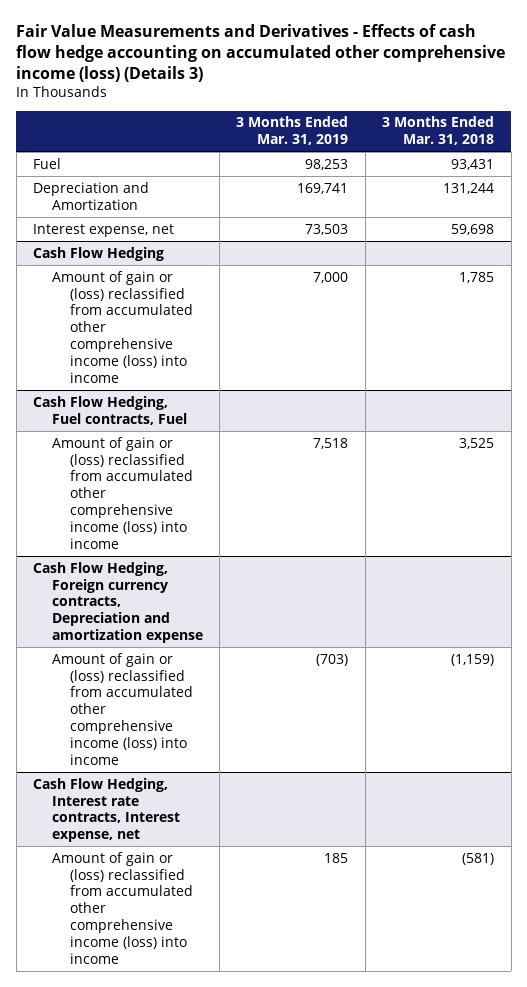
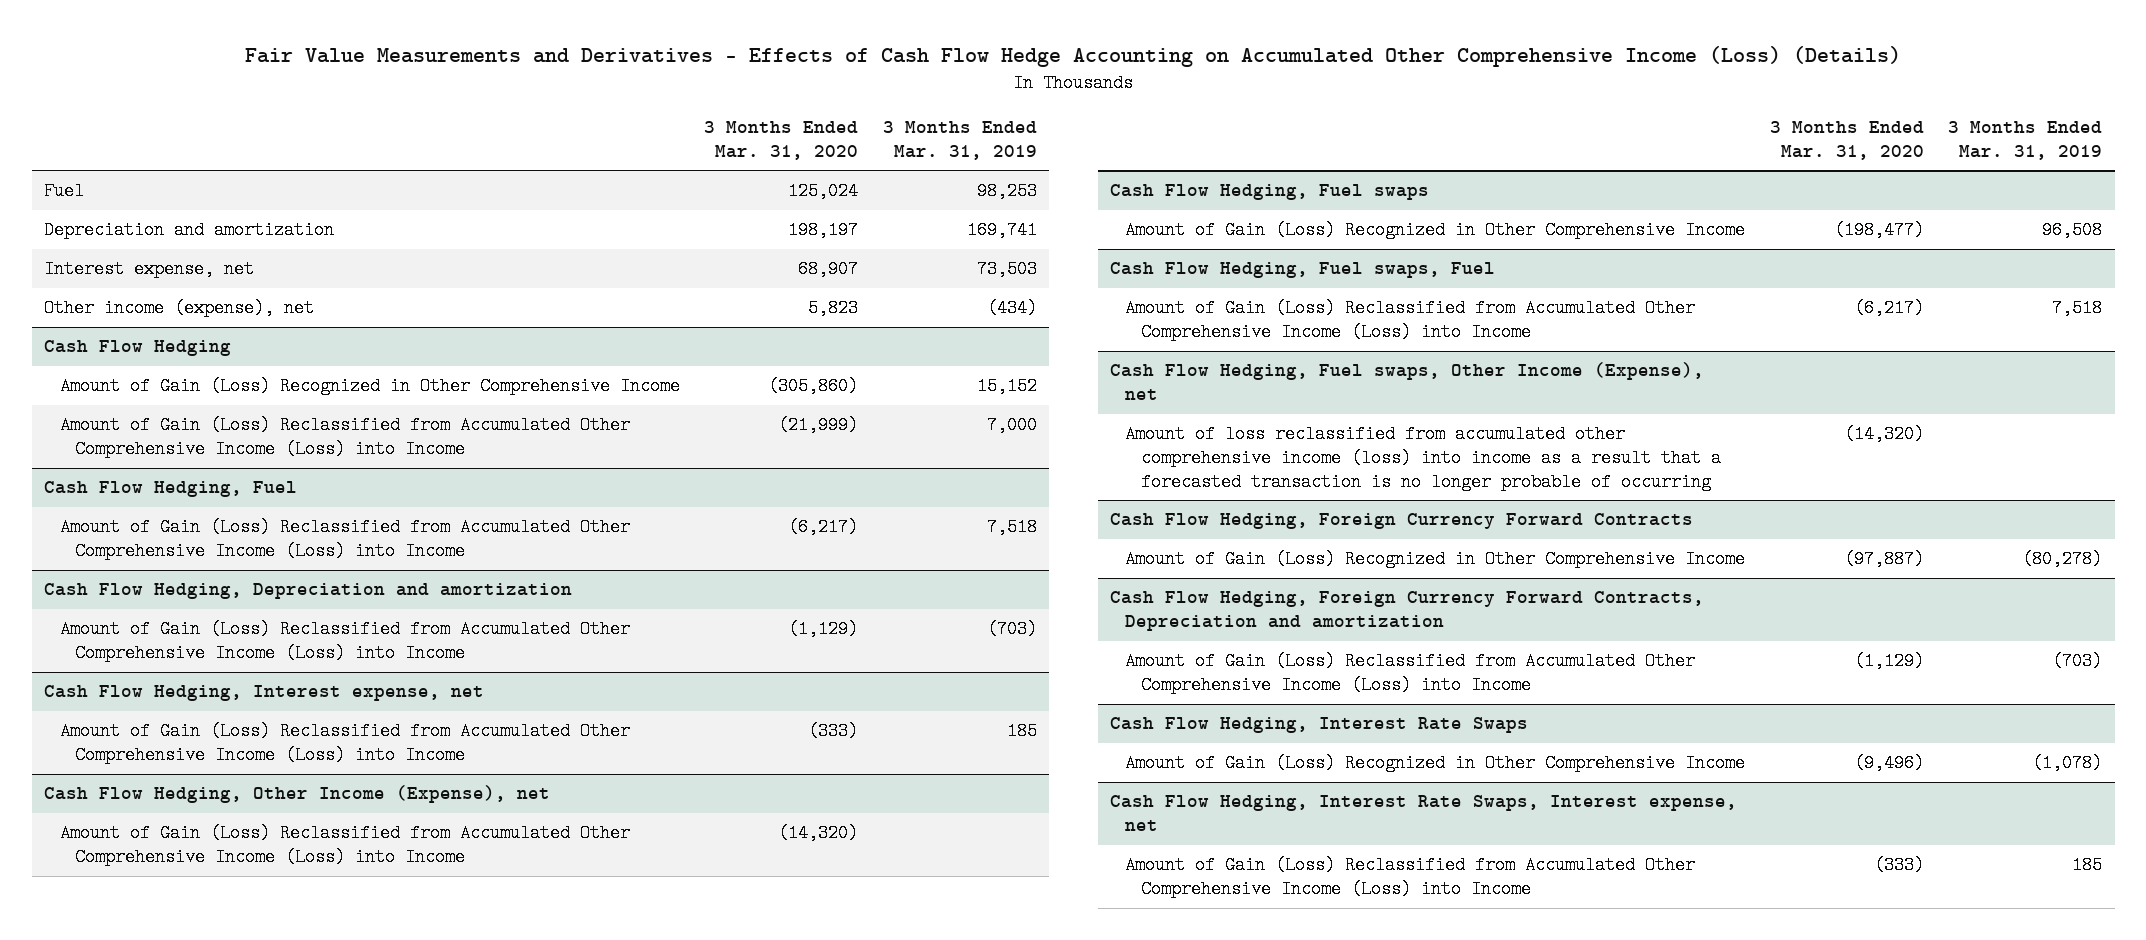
- Fair Value Measurements and Derivatives - Effects of cash flow hedge accounting on accumulated other comprehensive income (loss) (Details 3)
+ Fair Value Measurements and Derivatives - Effects of Cash Flow Hedge Accounting on Accumulated Other Comprehensive Income (Loss) (Details)
- | 3 Months Ended Mar. 31, 2019 | 3 Months Ended Mar. 31, 2018
+ | 3 Months Ended Mar. 31, 2020 | 3 Months Ended Mar. 31, 2019
- Depreciation and Amortization | 169,741 | 131,244
+ Depreciation and amortization | 198,197 | 169,741
+ Other income (expense), net | 5,823 | (434)
@ Cash Flow Hedging
- Amount of gain or (loss) reclassified from accumulated other comprehensive income (loss) into income | 7,000 | 1,785
- Cash Flow Hedging, Fuel contracts, Fuel
- Amount of gain or (loss) reclassified from accumulated other comprehensive income (loss) into income | 7,518 | 3,525
- Cash Flow Hedging, Foreign currency contracts, Depreciation and amortization expense
- Amount of gain or (loss) reclassified from accumulated other comprehensive income (loss) into income | (703) | (1,159)
- Cash Flow Hedging, Interest rate contracts, Interest expense, net
- Amount of gain or (loss) reclassified from accumulated other comprehensive income (loss) into income | 185 | (581)
@ Cash Flow Hedging
+ Amount of Gain (Loss) Recognized in Other Comprehensive Income | (305,860) | 15,152
+ Amount of Gain (Loss) Reclassified from Accumulated Other Comprehensive Income (Loss) into Income | (21,999) | 7,000
+ Cash Flow Hedging, Fuel
+ Amount of Gain (Loss) Reclassified from Accumulated Other Comprehensive Income (Loss) into Income | (6,217) | 7,518
+ Cash Flow Hedging, Depreciation and amortization
+ Amount of Gain (Loss) Reclassified from Accumulated Other Comprehensive Income (Loss) into Income | (1,129) | (703)
+ Cash Flow Hedging, Interest expense, net
+ Amount of Gain (Loss) Reclassified from Accumulated Other Comprehensive Income (Loss) into Income | (333) | 185
+ Cash Flow Hedging, Other Income (Expense), net
+ Amount of Gain (Loss) Reclassified from Accumulated Other Comprehensive Income (Loss) into Income | (14,320) |
+ Cash Flow Hedging, Fuel swaps
+ Amount of Gain (Loss) Recognized in Other Comprehensive Income | (198,477) | 96,508
+ Cash Flow Hedging, Fuel swaps, Fuel
+ Amount of Gain (Loss) Reclassified from Accumulated Other Comprehensive Income (Loss) into Income | (6,217) | 7,518
+ Cash Flow Hedging, Fuel swaps, Other Income (Expense), net
+ Amount of loss reclassified from accumulated other comprehensive income (loss) into income as a result that a forecasted transaction is no longer probable of occurring | (14,320) |
+ Cash Flow Hedging, Foreign Currency Forward Contracts
+ Amount of Gain (Loss) Recognized in Other Comprehensive Income | (97,887) | (80,278)
+ Cash Flow Hedging, Foreign Currency Forward Contracts, Depreciation and amortization
+ Amount of Gain (Loss) Reclassified from Accumulated Other Comprehensive Income (Loss) into Income | (1,129) | (703)
+ Cash Flow Hedging, Interest Rate Swaps
+ Amount of Gain (Loss) Recognized in Other Comprehensive Income | (9,496) | (1,078)
+ Cash Flow Hedging, Interest Rate Swaps, Interest expense, net
+ Amount of Gain (Loss) Reclassified from Accumulated Other Comprehensive Income (Loss) into Income | (333) | 185

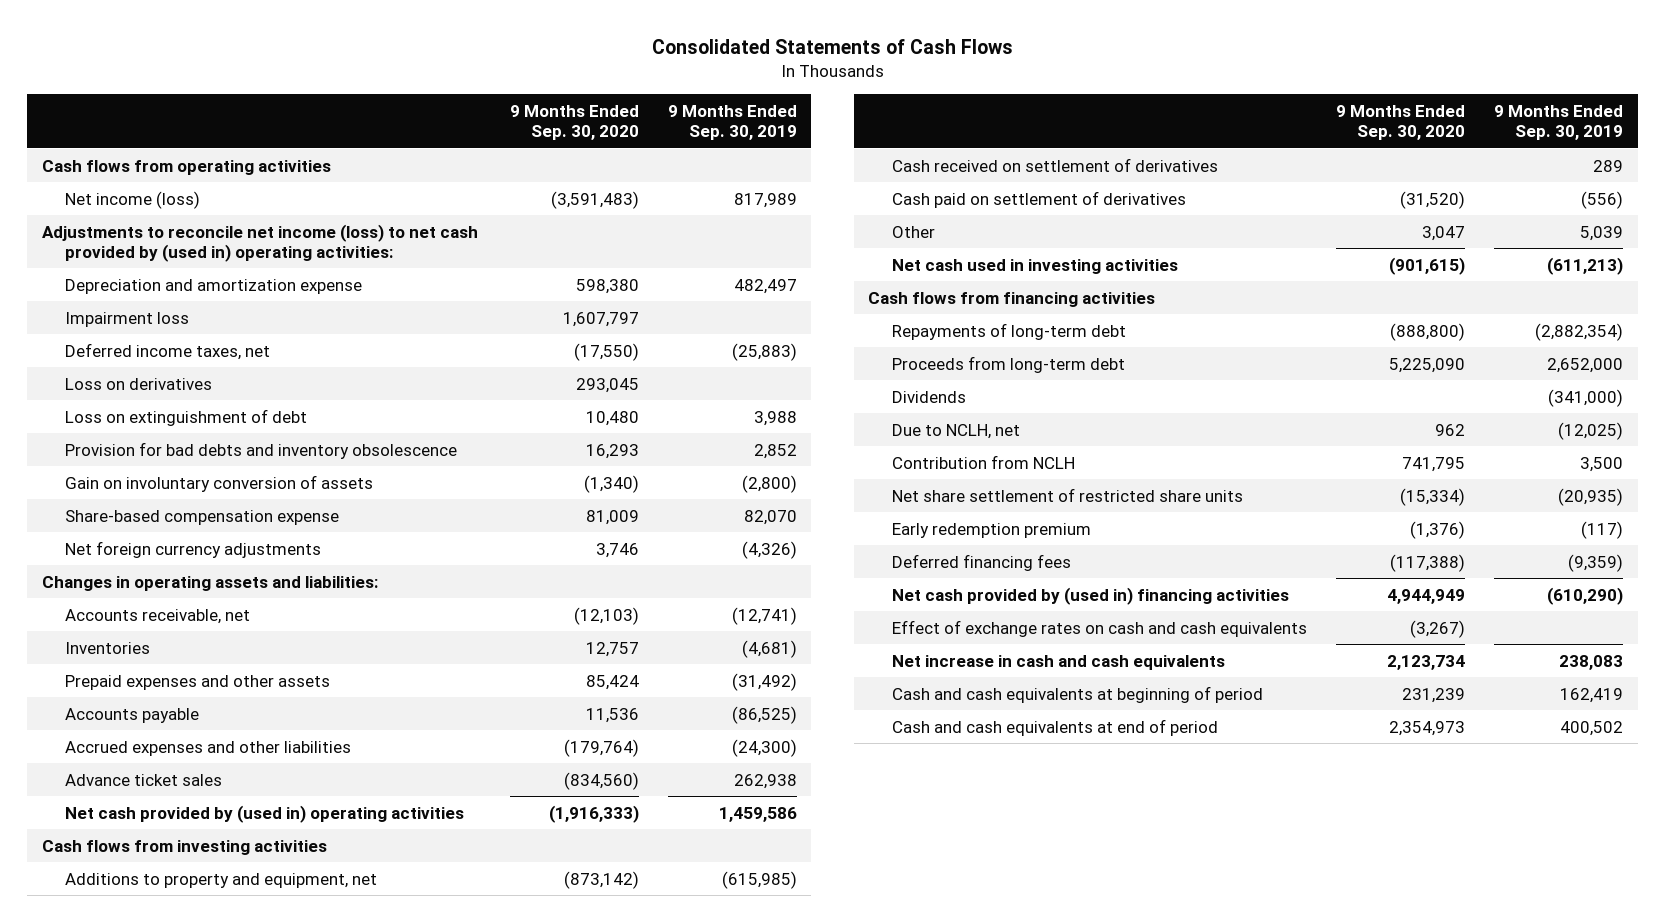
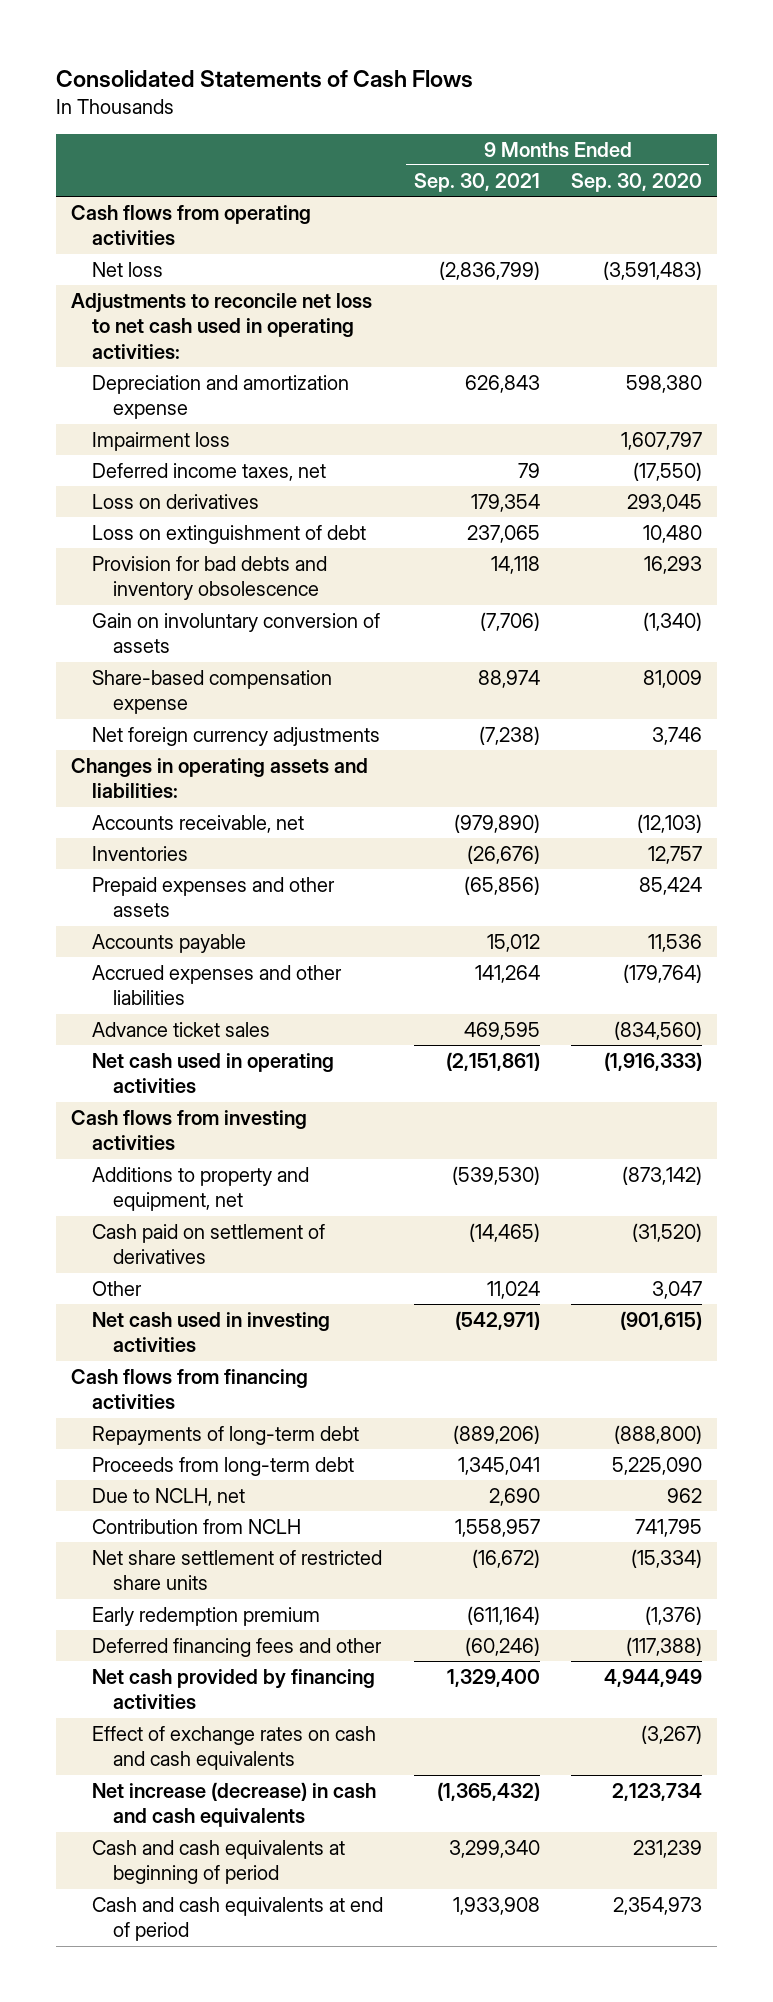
- | 9 Months Ended Sep. 30, 2020 | 9 Months Ended Sep. 30, 2019
+ | 9 Months Ended Sep. 30, 2021 | 9 Months Ended Sep. 30, 2020
- Net income (loss) | (3,591,483) | 817,989
- Adjustments to reconcile net income (loss) to net cash provided by (used in) operating activities:
+ Net loss | (2,836,799) | (3,591,483)
+ Adjustments to reconcile net loss to net cash used in operating activities:
- Net cash provided by (used in) operating activities | (1,916,333) | 1,459,586
+ Net cash used in operating activities | (2,151,861) | (1,916,333)
- Cash received on settlement of derivatives | | 289
- Dividends | | (341,000)
- Deferred financing fees | (117,388) | (9,359)
- Net cash provided by (used in) financing activities | 4,944,949 | (610,290)
+ Deferred financing fees and other | (60,246) | (117,388)
+ Net cash provided by financing activities | 1,329,400 | 4,944,949
- Net increase in cash and cash equivalents | 2,123,734 | 238,083
+ Net increase (decrease) in cash and cash equivalents | (1,365,432) | 2,123,734

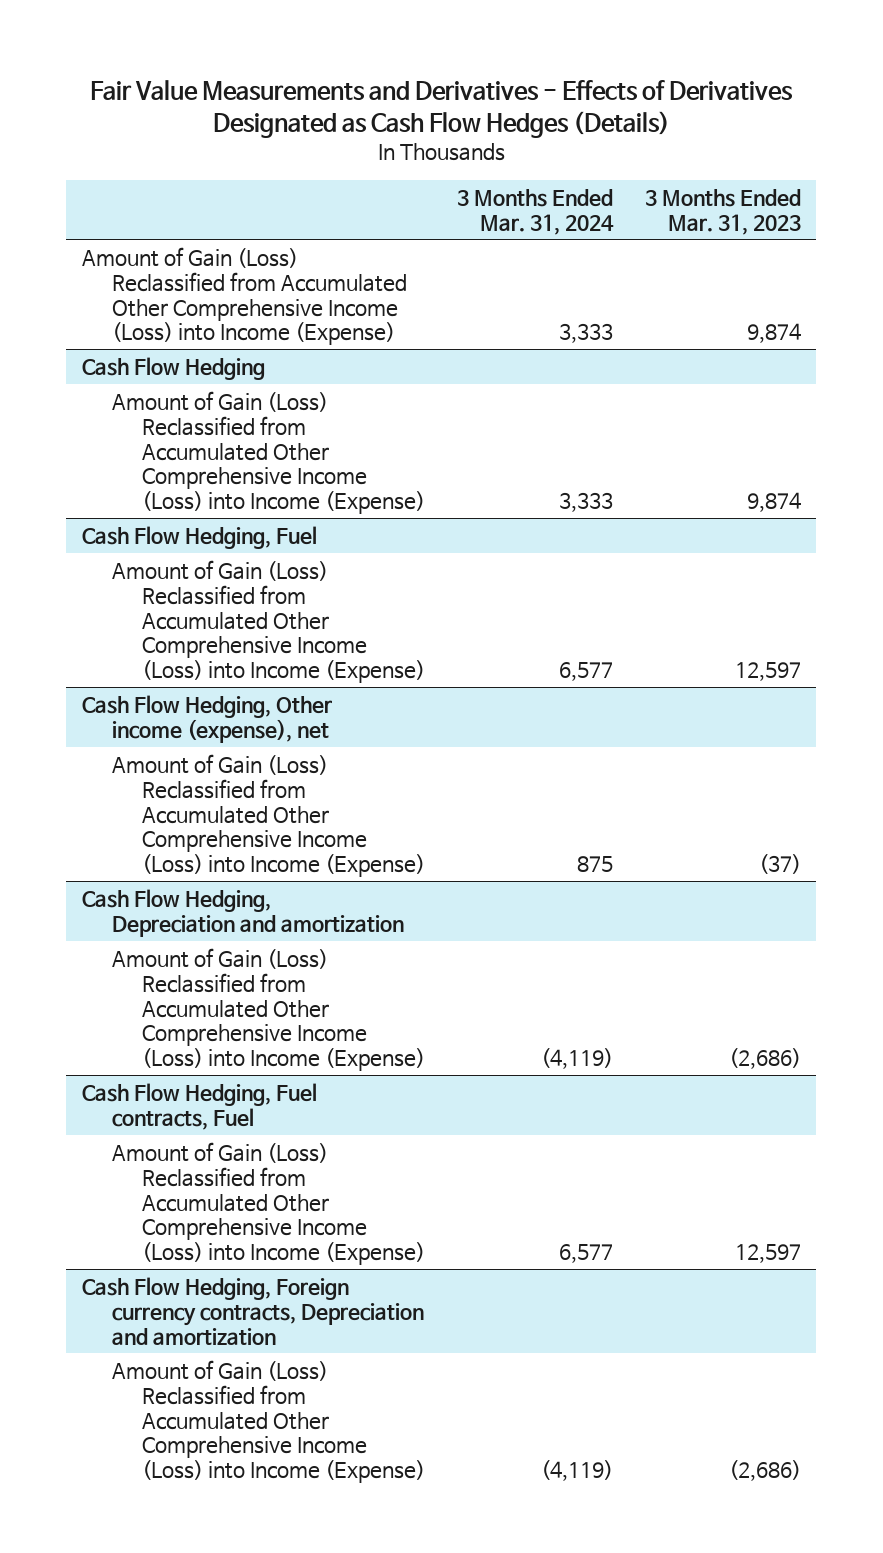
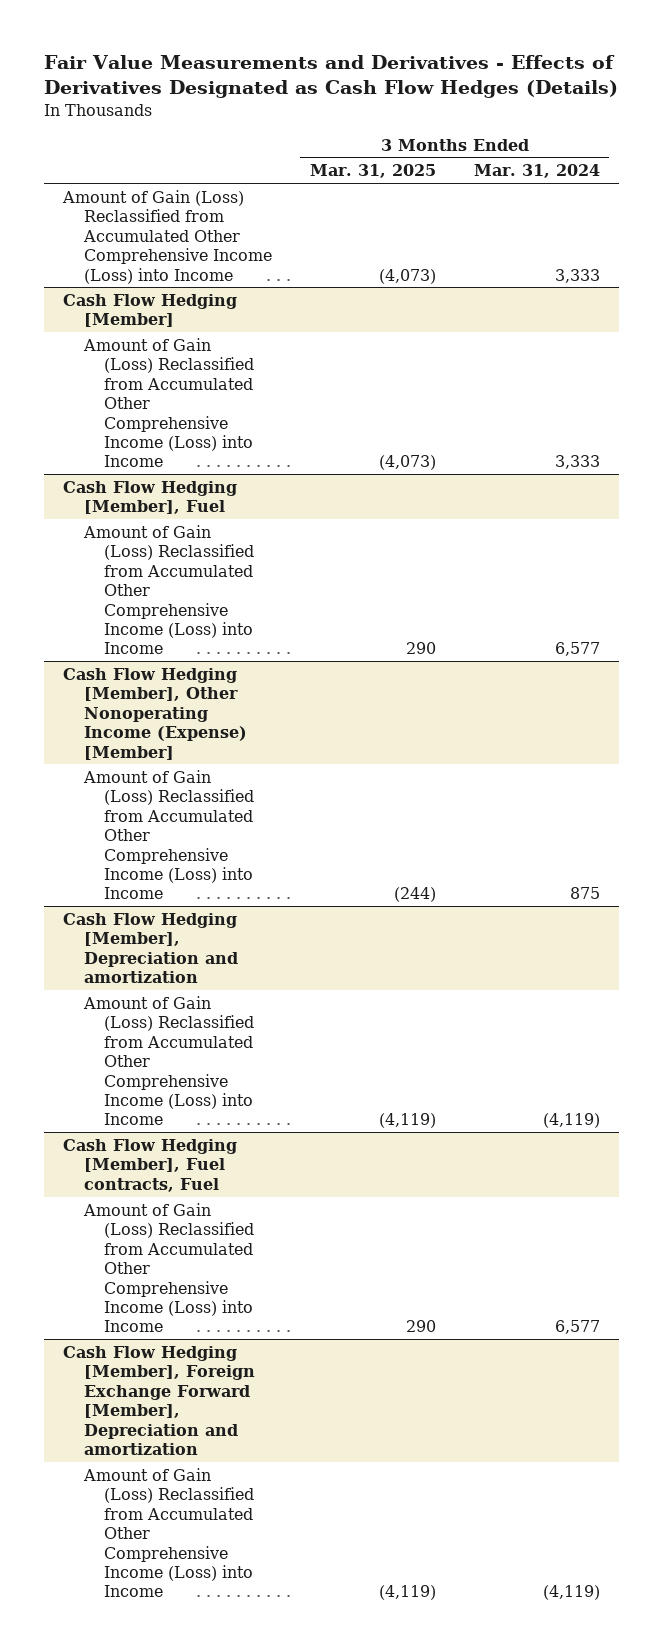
- | 3 Months Ended Mar. 31, 2024 | 3 Months Ended Mar. 31, 2023
+ | 3 Months Ended Mar. 31, 2025 | 3 Months Ended Mar. 31, 2024
- Amount of Gain (Loss) Reclassified from Accumulated Other Comprehensive Income (Loss) into Income (Expense) | 3,333 | 9,874
- Cash Flow Hedging
- Amount of Gain (Loss) Reclassified from Accumulated Other Comprehensive Income (Loss) into Income (Expense) | 3,333 | 9,874
- Cash Flow Hedging, Fuel
- Amount of Gain (Loss) Reclassified from Accumulated Other Comprehensive Income (Loss) into Income (Expense) | 6,577 | 12,597
- Cash Flow Hedging, Other income (expense), net
- Amount of Gain (Loss) Reclassified from Accumulated Other Comprehensive Income (Loss) into Income (Expense) | 875 | (37)
- Cash Flow Hedging, Depreciation and amortization
- Amount of Gain (Loss) Reclassified from Accumulated Other Comprehensive Income (Loss) into Income (Expense) | (4,119) | (2,686)
- Cash Flow Hedging, Fuel contracts, Fuel
- Amount of Gain (Loss) Reclassified from Accumulated Other Comprehensive Income (Loss) into Income (Expense) | 6,577 | 12,597
- Cash Flow Hedging, Foreign currency contracts, Depreciation and amortization
- Amount of Gain (Loss) Reclassified from Accumulated Other Comprehensive Income (Loss) into Income (Expense) | (4,119) | (2,686)
+ Amount of Gain (Loss) Reclassified from Accumulated Other Comprehensive Income (Loss) into Income | (4,073) | 3,333
+ Cash Flow Hedging [Member]
+ Amount of Gain (Loss) Reclassified from Accumulated Other Comprehensive Income (Loss) into Income | (4,073) | 3,333
+ Cash Flow Hedging [Member], Fuel
+ Amount of Gain (Loss) Reclassified from Accumulated Other Comprehensive Income (Loss) into Income | 290 | 6,577
+ Cash Flow Hedging [Member], Other Nonoperating Income (Expense) [Member]
+ Amount of Gain (Loss) Reclassified from Accumulated Other Comprehensive Income (Loss) into Income | (244) | 875
+ Cash Flow Hedging [Member], Depreciation and amortization
+ Amount of Gain (Loss) Reclassified from Accumulated Other Comprehensive Income (Loss) into Income | (4,119) | (4,119)
+ Cash Flow Hedging [Member], Fuel contracts, Fuel
+ Amount of Gain (Loss) Reclassified from Accumulated Other Comprehensive Income (Loss) into Income | 290 | 6,577
+ Cash Flow Hedging [Member], Foreign Exchange Forward [Member], Depreciation and amortization
+ Amount of Gain (Loss) Reclassified from Accumulated Other Comprehensive Income (Loss) into Income | (4,119) | (4,119)

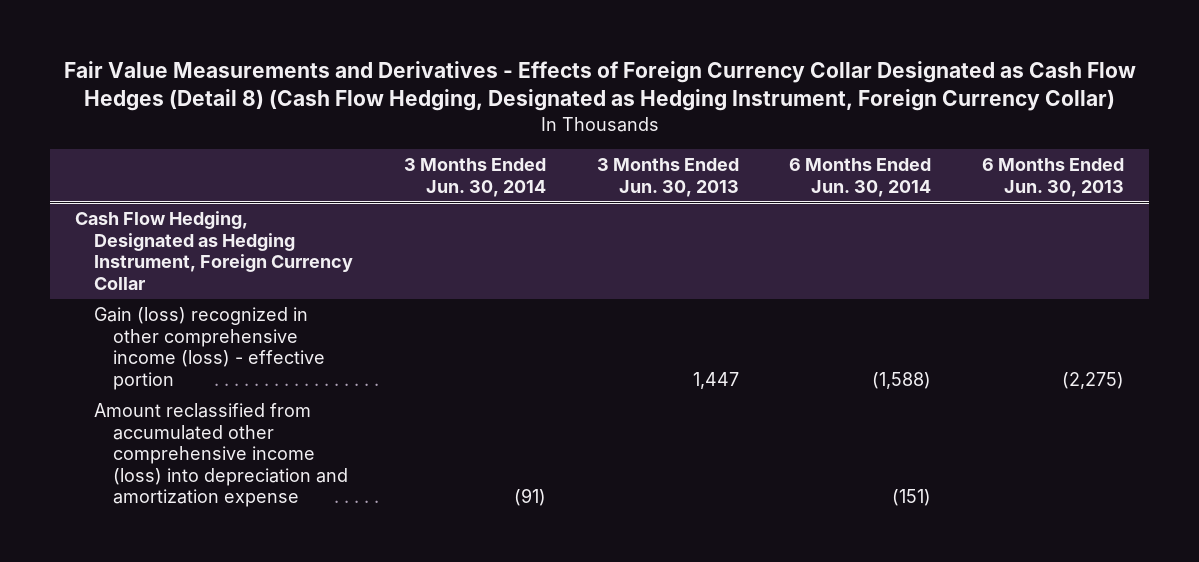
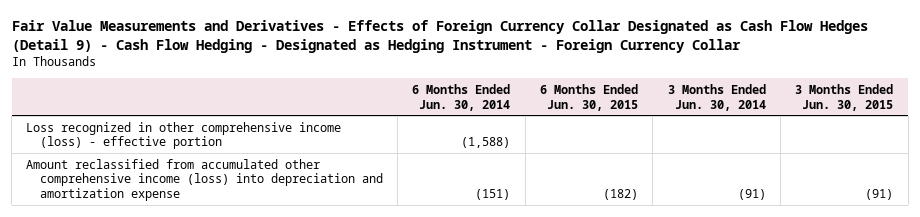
- Fair Value Measurements and Derivatives - Effects of Foreign Currency Collar Designated as Cash Flow Hedges (Detail 8) (Cash Flow Hedging, Designated as Hedging Instrument, Foreign Currency Collar)
+ Fair Value Measurements and Derivatives - Effects of Foreign Currency Collar Designated as Cash Flow Hedges (Detail 9) - Cash Flow Hedging - Designated as Hedging Instrument - Foreign Currency Collar
- | 3 Months Ended Jun. 30, 2014 | 3 Months Ended Jun. 30, 2013 | 6 Months Ended Jun. 30, 2014 | 6 Months Ended Jun. 30, 2013
+ | 6 Months Ended Jun. 30, 2014 | 6 Months Ended Jun. 30, 2015 | 3 Months Ended Jun. 30, 2014 | 3 Months Ended Jun. 30, 2015
- Cash Flow Hedging, Designated as Hedging Instrument, Foreign Currency Collar
- Gain (loss) recognized in other comprehensive income (loss) - effective portion | | 1,447 | (1,588) | (2,275)
+ Loss recognized in other comprehensive income (loss) - effective portion | (1,588) | | |

